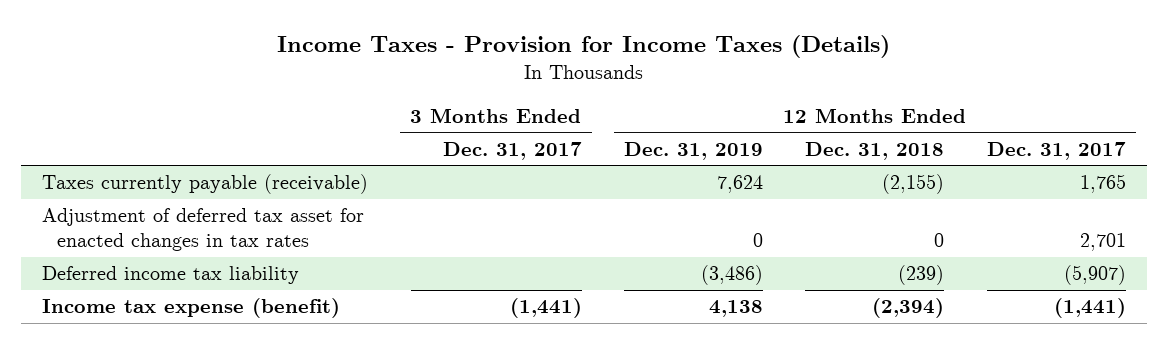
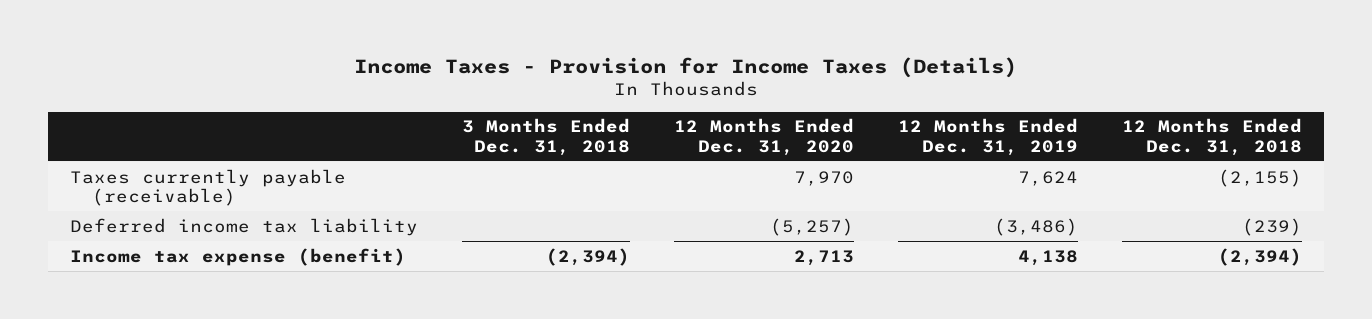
- | 3 Months Ended Dec. 31, 2017 | 12 Months Ended Dec. 31, 2019 | 12 Months Ended Dec. 31, 2018 | 12 Months Ended Dec. 31, 2017
+ | 3 Months Ended Dec. 31, 2018 | 12 Months Ended Dec. 31, 2020 | 12 Months Ended Dec. 31, 2019 | 12 Months Ended Dec. 31, 2018
- Adjustment of deferred tax asset for enacted changes in tax rates | | 0 | 0 | 2,701

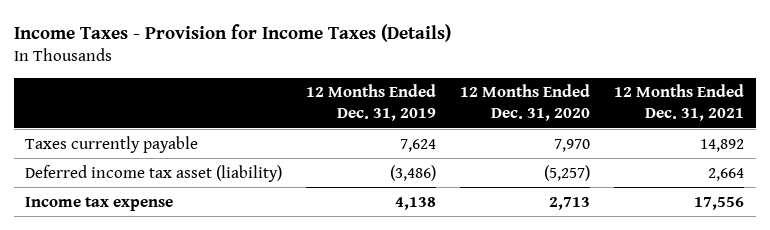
- | 3 Months Ended Dec. 31, 2018 | 12 Months Ended Dec. 31, 2020 | 12 Months Ended Dec. 31, 2019 | 12 Months Ended Dec. 31, 2018
+ | 12 Months Ended Dec. 31, 2019 | 12 Months Ended Dec. 31, 2020 | 12 Months Ended Dec. 31, 2021
- Taxes currently payable (receivable) | | 7,970 | 7,624 | (2,155)
- Deferred income tax liability | | (5,257) | (3,486) | (239)
- Income tax expense (benefit) | (2,394) | 2,713 | 4,138 | (2,394)
+ Taxes currently payable | 7,624 | 7,970 | 14,892
+ Deferred income tax asset (liability) | (3,486) | (5,257) | 2,664
+ Income tax expense | 4,138 | 2,713 | 17,556

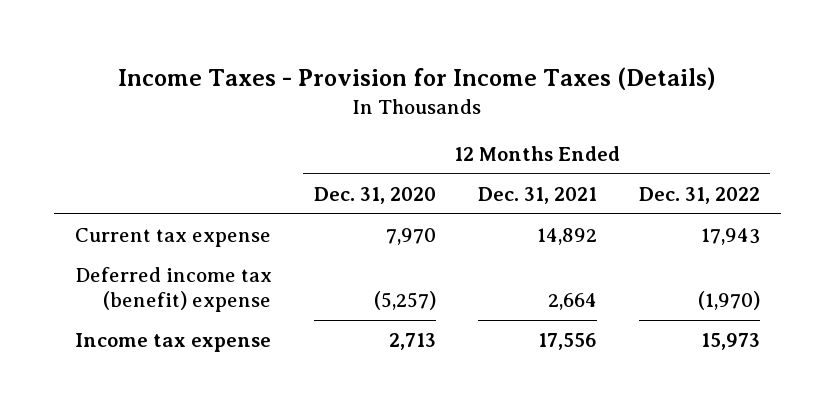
- | 12 Months Ended Dec. 31, 2019 | 12 Months Ended Dec. 31, 2020 | 12 Months Ended Dec. 31, 2021
+ | 12 Months Ended Dec. 31, 2020 | 12 Months Ended Dec. 31, 2021 | 12 Months Ended Dec. 31, 2022
- Taxes currently payable | 7,624 | 7,970 | 14,892
- Deferred income tax asset (liability) | (3,486) | (5,257) | 2,664
+ Current tax expense | 7,970 | 14,892 | 17,943
+ Deferred income tax (benefit) expense | (5,257) | 2,664 | (1,970)

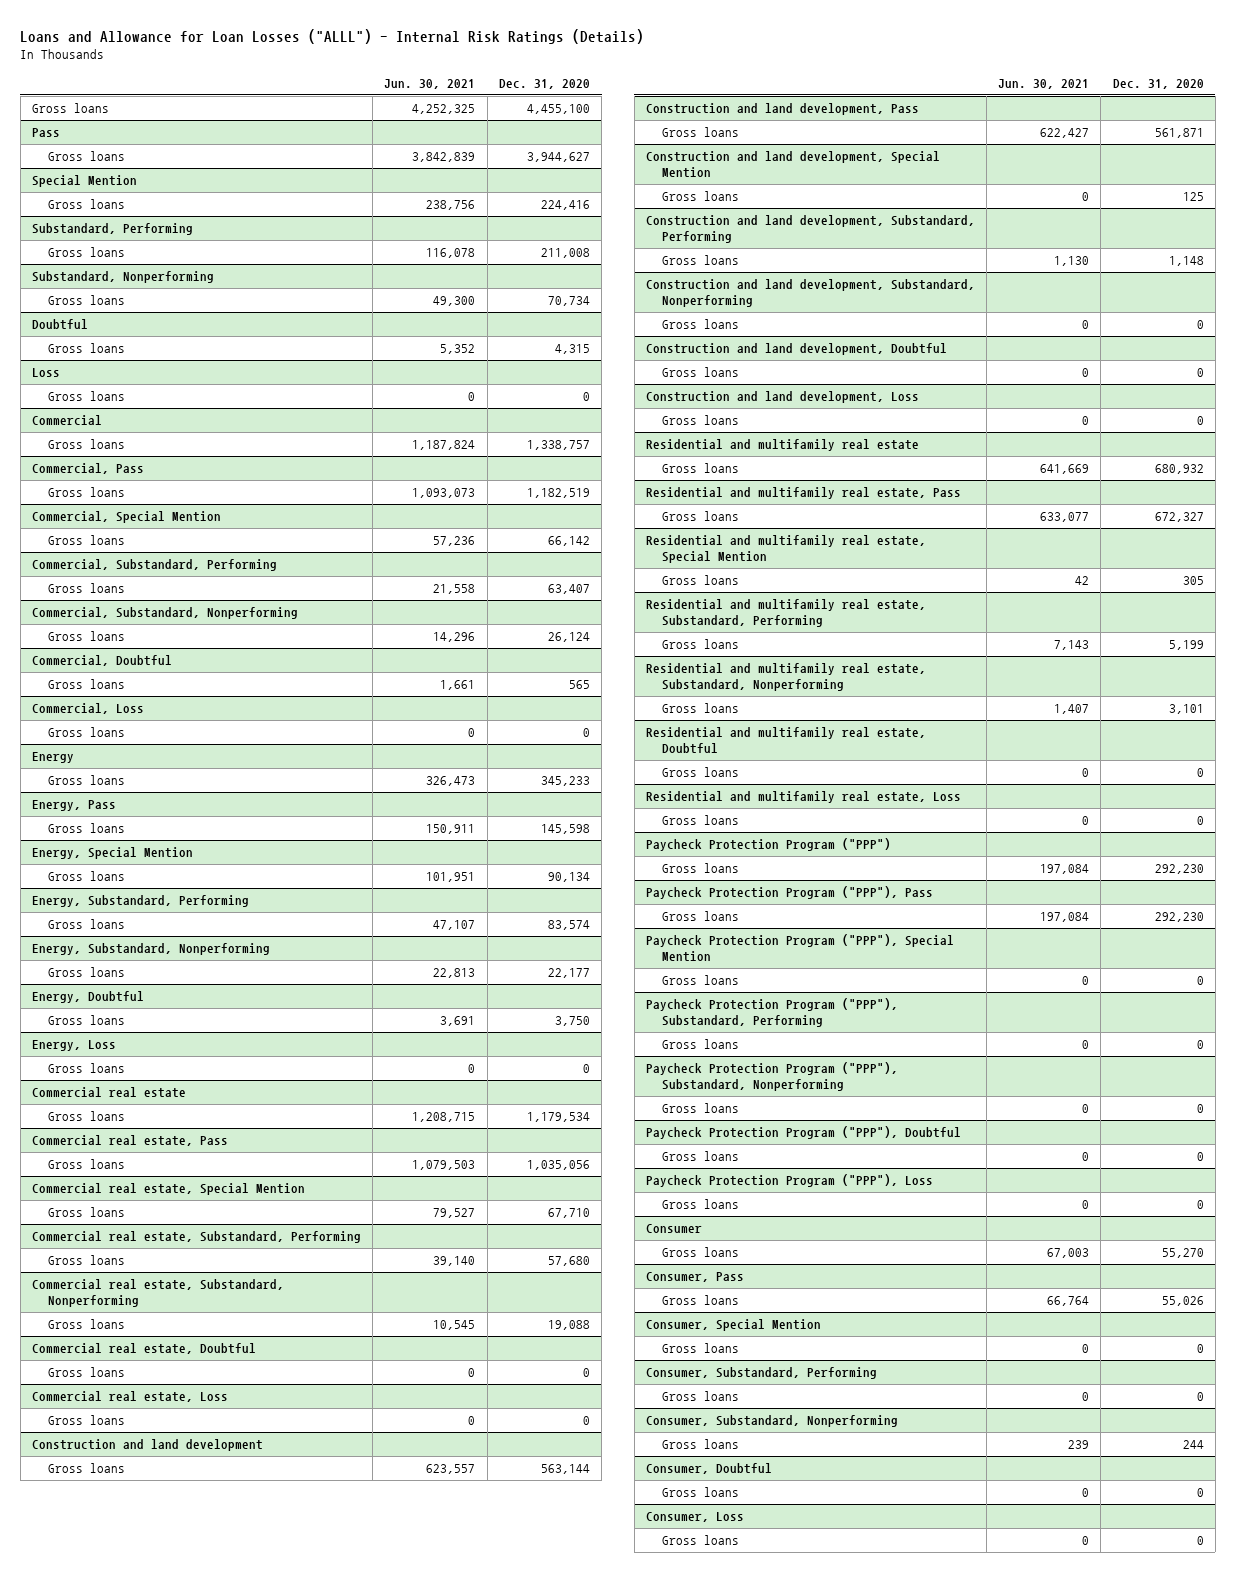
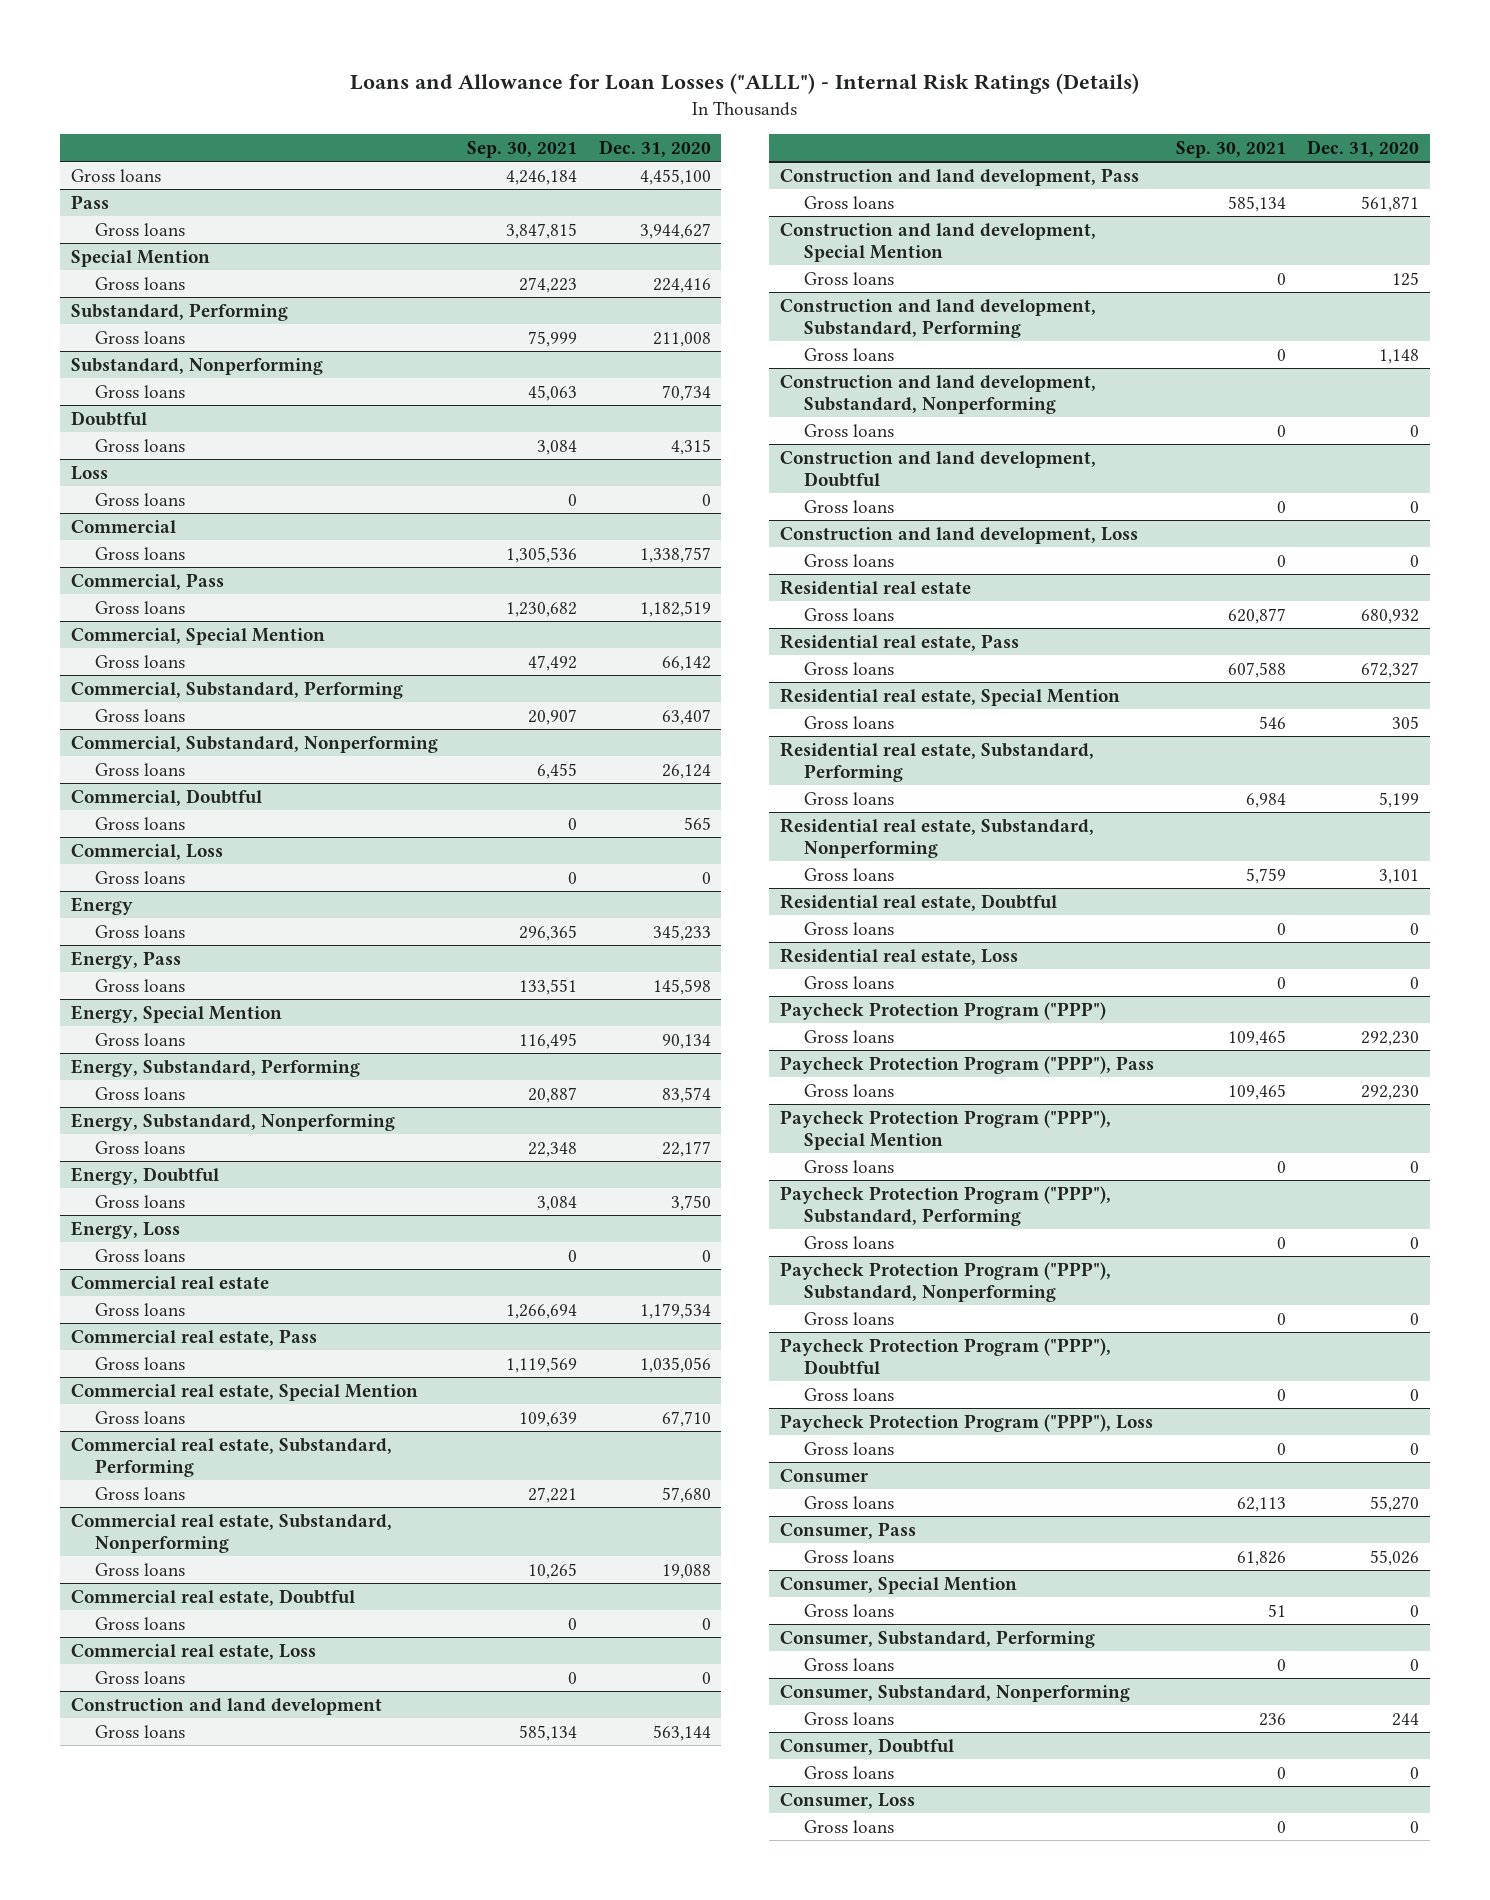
- | Jun. 30, 2021 | Dec. 31, 2020
+ | Sep. 30, 2021 | Dec. 31, 2020
- Residential and multifamily real estate
+ Residential real estate
- Residential and multifamily real estate, Pass
+ Residential real estate, Pass
- Residential and multifamily real estate, Special Mention
+ Residential real estate, Special Mention
- Residential and multifamily real estate, Substandard, Performing
+ Residential real estate, Substandard, Performing
- Residential and multifamily real estate, Substandard, Nonperforming
+ Residential real estate, Substandard, Nonperforming
- Residential and multifamily real estate, Doubtful
+ Residential real estate, Doubtful
- Residential and multifamily real estate, Loss
+ Residential real estate, Loss

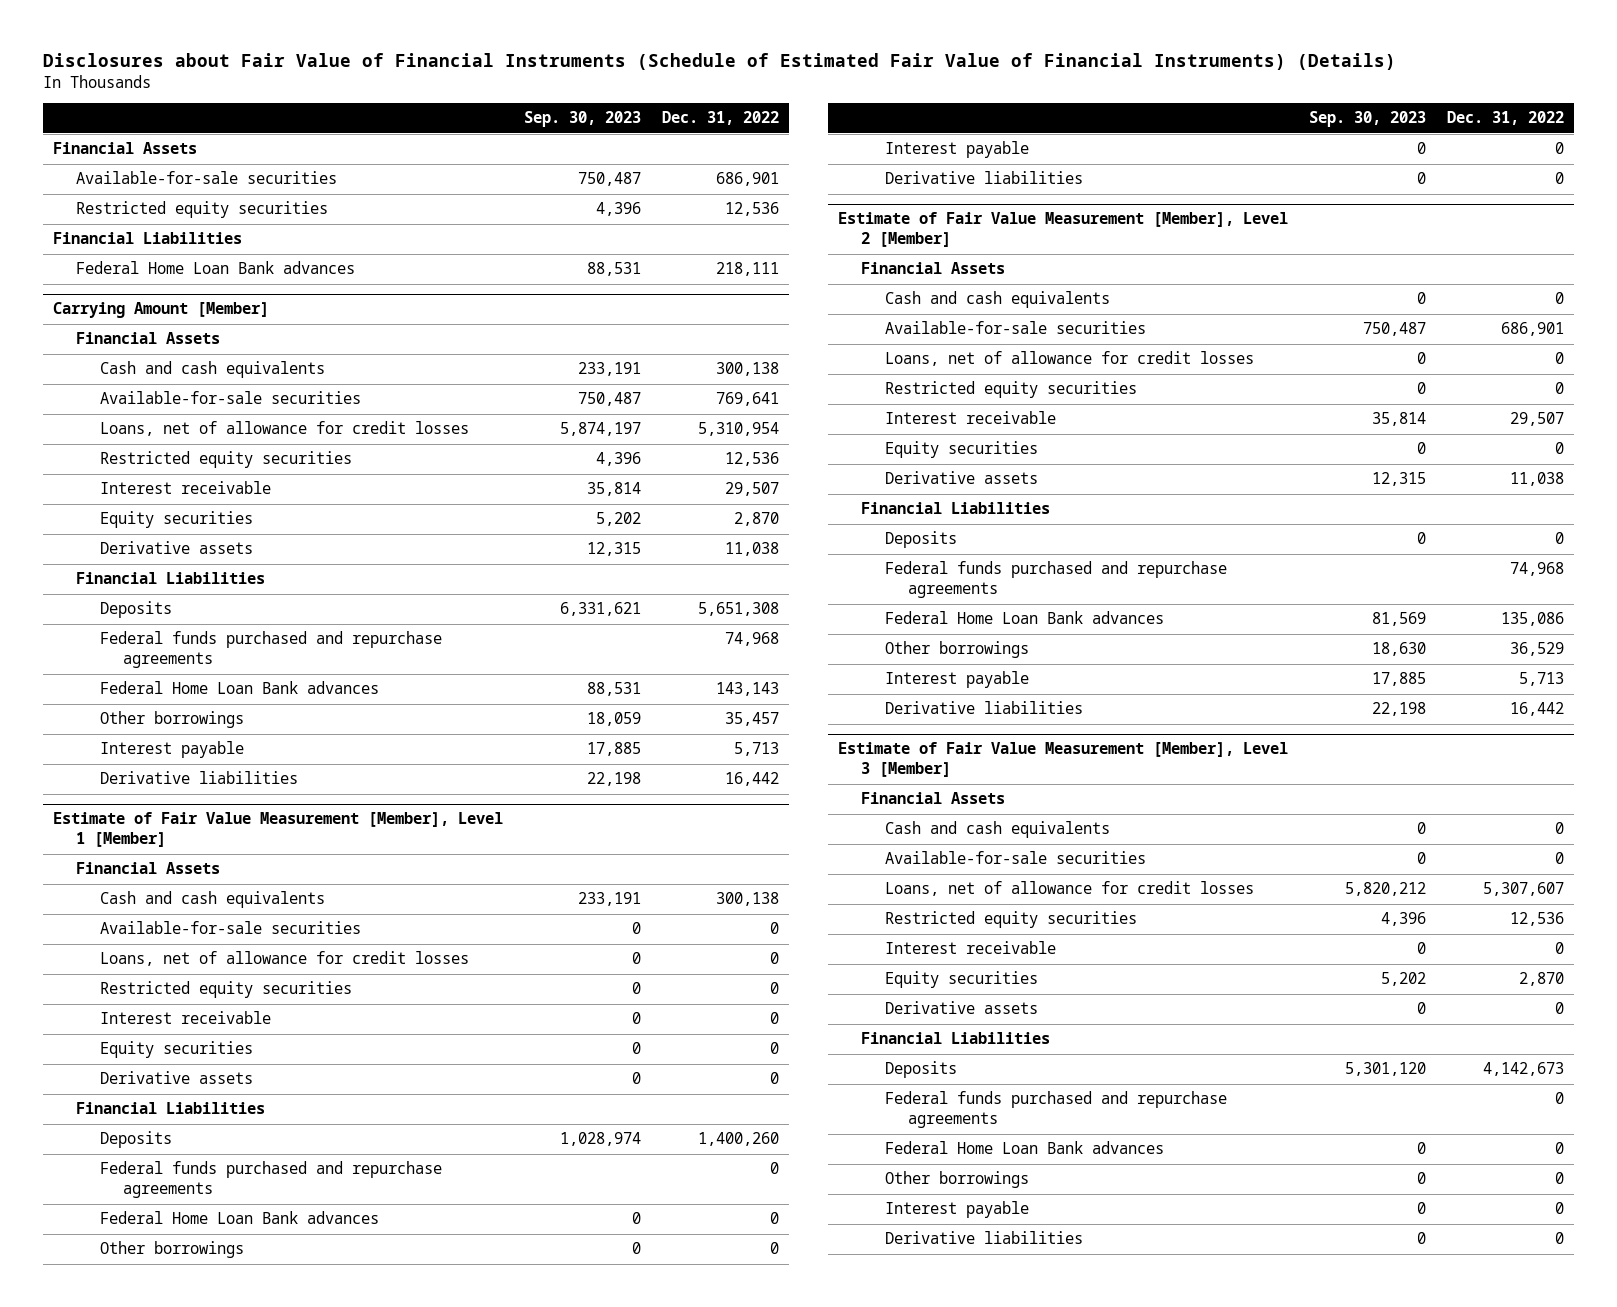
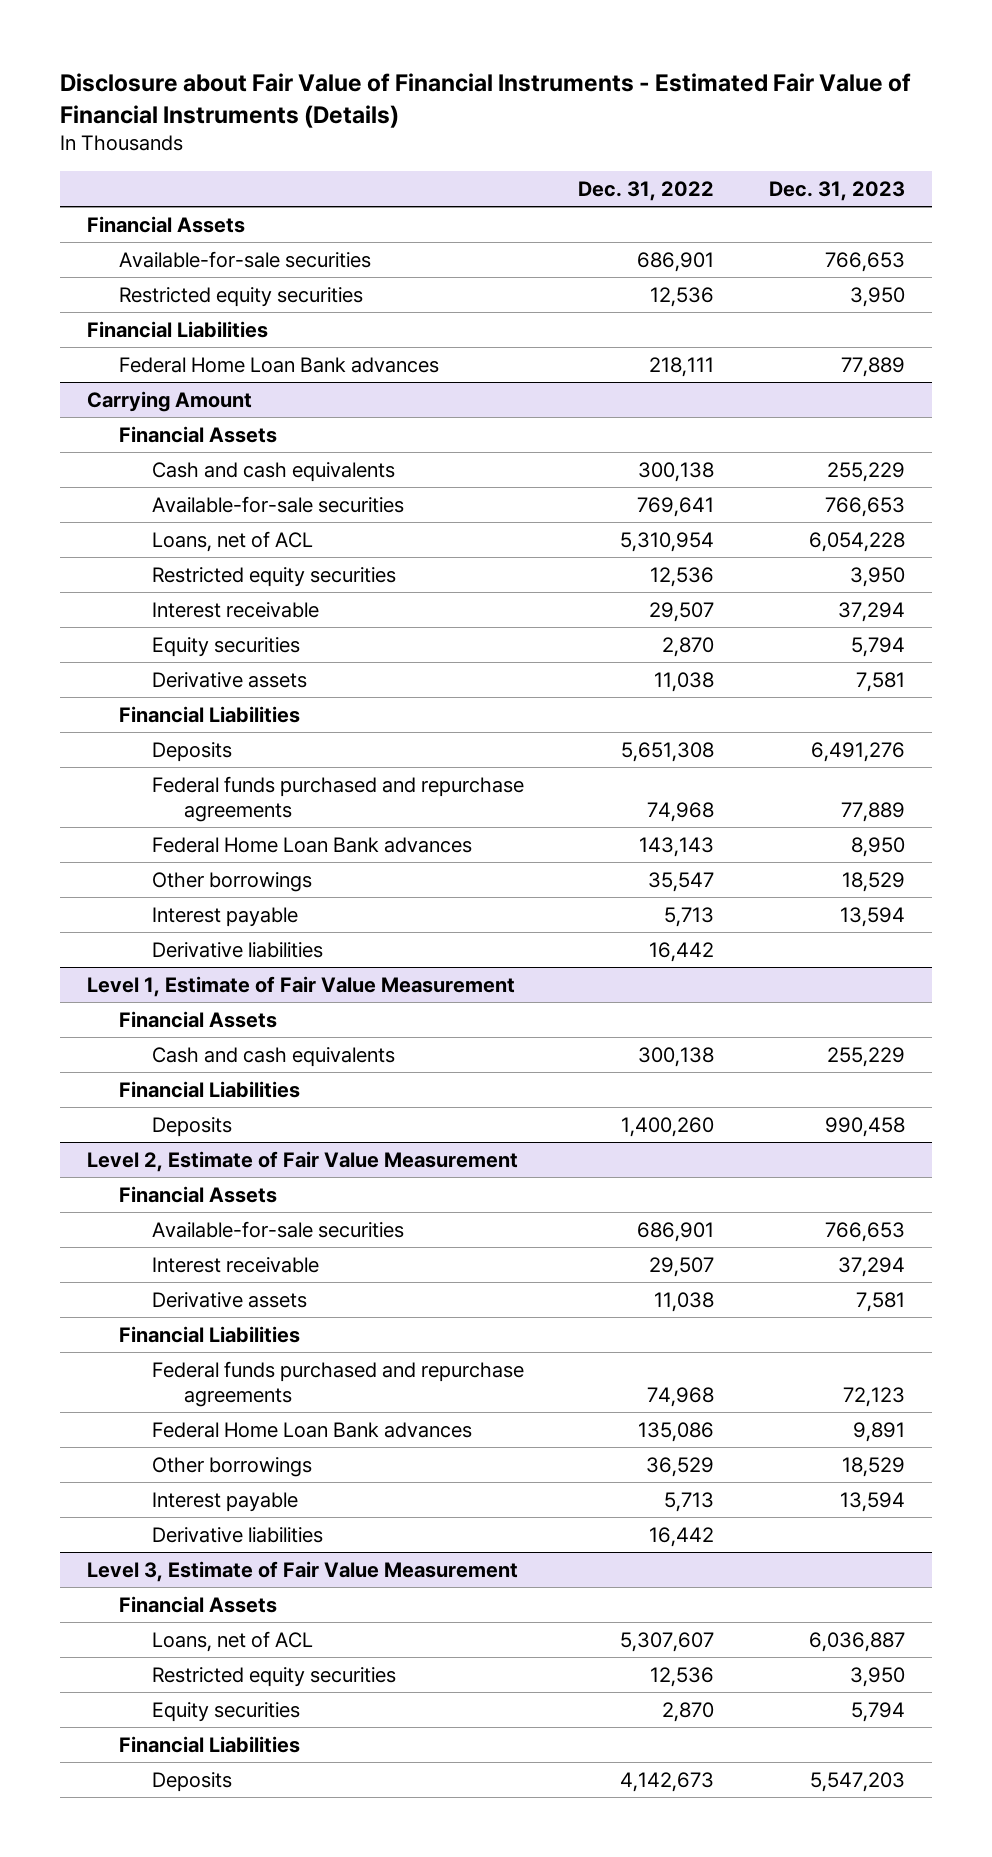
- Disclosures about Fair Value of Financial Instruments (Schedule of Estimated Fair Value of Financial Instruments) (Details)
+ Disclosure about Fair Value of Financial Instruments - Estimated Fair Value of Financial Instruments (Details)
- | Sep. 30, 2023 | Dec. 31, 2022
+ | Dec. 31, 2022 | Dec. 31, 2023
- Carrying Amount [Member]
+ Carrying Amount
- Loans, net of allowance for credit losses | 5,874,197 | 5,310,954
+ Loans, net of ACL | 5,310,954 | 6,054,228
- Other borrowings | 18,059 | 35,457
+ Other borrowings | 35,547 | 18,529
- Estimate of Fair Value Measurement [Member], Level 1 [Member]
+ Level 1, Estimate of Fair Value Measurement
- Available-for-sale securities | 0 | 0
- Loans, net of allowance for credit losses | 0 | 0
- Restricted equity securities | 0 | 0
- Interest receivable | 0 | 0
- Equity securities | 0 | 0
- Derivative assets | 0 | 0
- Federal funds purchased and repurchase agreements | | 0
- Federal Home Loan Bank advances | 0 | 0
- Other borrowings | 0 | 0
- Interest payable | 0 | 0
- Derivative liabilities | 0 | 0
- Estimate of Fair Value Measurement [Member], Level 2 [Member]
+ Level 2, Estimate of Fair Value Measurement
- Cash and cash equivalents | 0 | 0
- Loans, net of allowance for credit losses | 0 | 0
- Restricted equity securities | 0 | 0
- Equity securities | 0 | 0
- Deposits | 0 | 0
- Estimate of Fair Value Measurement [Member], Level 3 [Member]
+ Level 3, Estimate of Fair Value Measurement
- Cash and cash equivalents | 0 | 0
- Available-for-sale securities | 0 | 0
- Loans, net of allowance for credit losses | 5,820,212 | 5,307,607
+ Loans, net of ACL | 5,307,607 | 6,036,887
- Interest receivable | 0 | 0
- Derivative assets | 0 | 0
- Federal funds purchased and repurchase agreements | | 0
- Federal Home Loan Bank advances | 0 | 0
- Other borrowings | 0 | 0
- Interest payable | 0 | 0
- Derivative liabilities | 0 | 0

